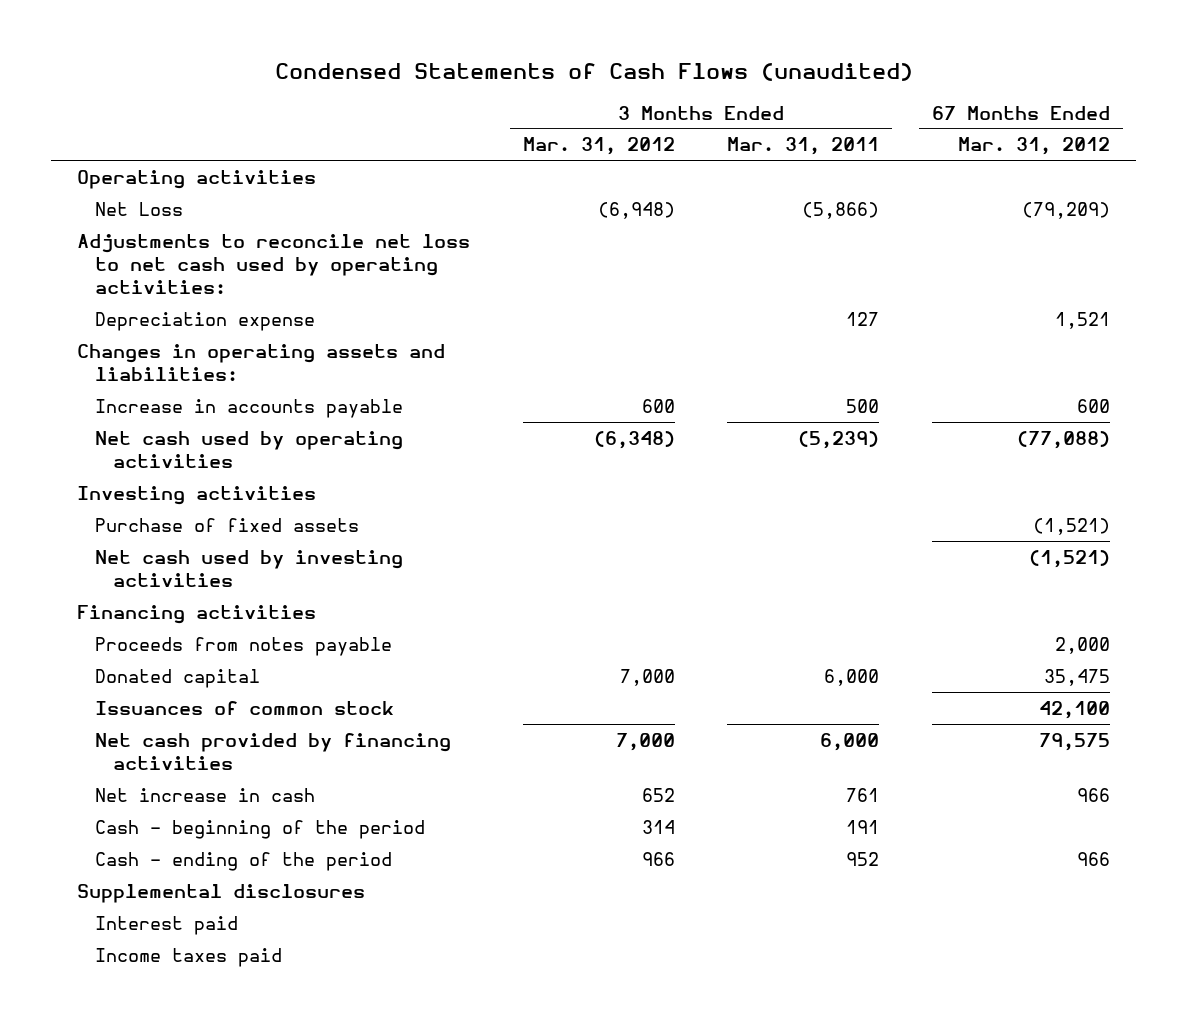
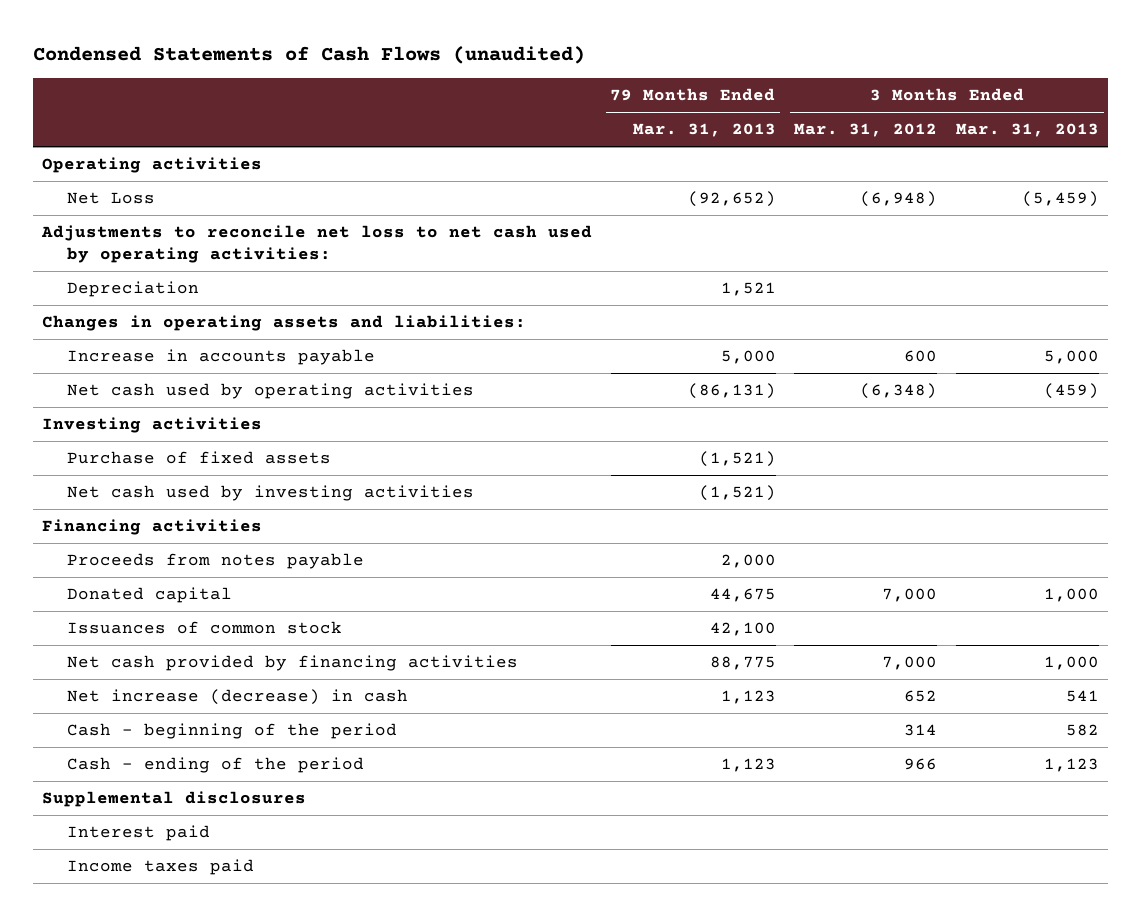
- | 3 Months Ended Mar. 31, 2012 | 3 Months Ended Mar. 31, 2011 | 67 Months Ended Mar. 31, 2012
+ | 79 Months Ended Mar. 31, 2013 | 3 Months Ended Mar. 31, 2012 | 3 Months Ended Mar. 31, 2013
- Depreciation expense | | 127 | 1,521
+ Depreciation | 1,521 | |
- Net increase in cash | 652 | 761 | 966
+ Net increase (decrease) in cash | 1,123 | 652 | 541

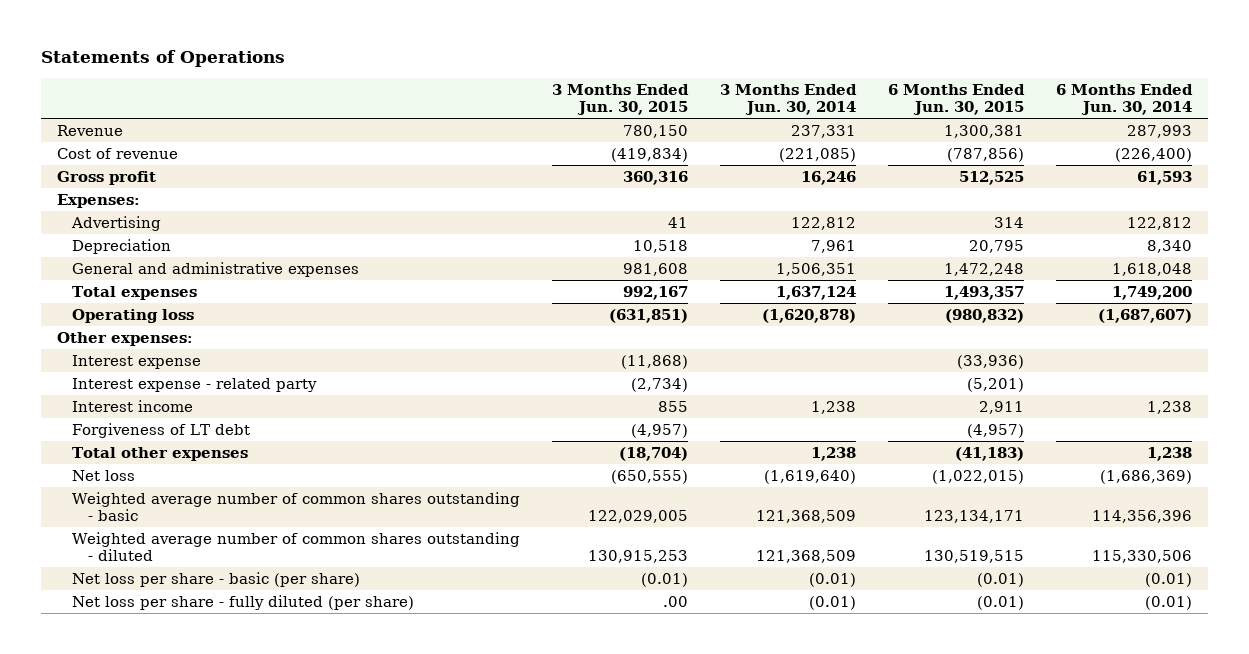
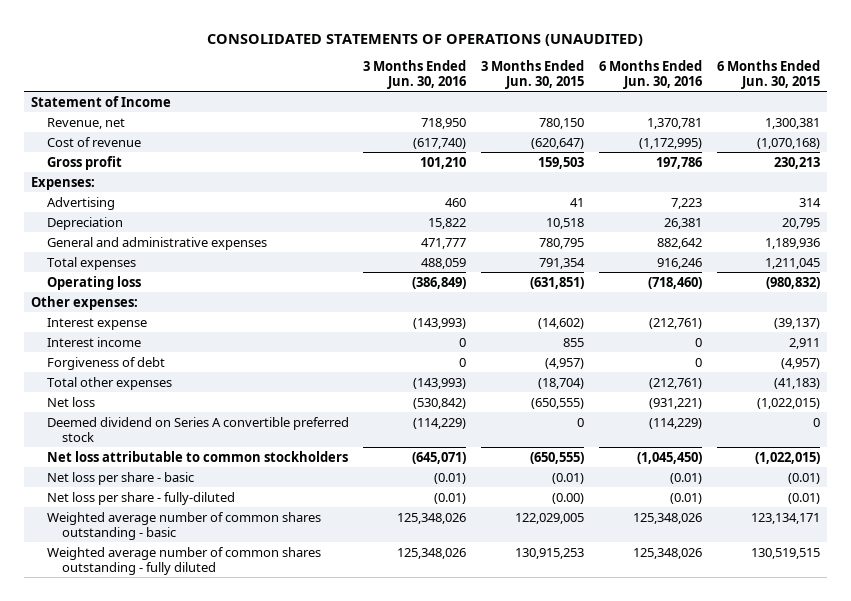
- Statements of Operations
+ CONSOLIDATED STATEMENTS OF OPERATIONS (UNAUDITED)
- | 3 Months Ended Jun. 30, 2015 | 3 Months Ended Jun. 30, 2014 | 6 Months Ended Jun. 30, 2015 | 6 Months Ended Jun. 30, 2014
+ | 3 Months Ended Jun. 30, 2016 | 3 Months Ended Jun. 30, 2015 | 6 Months Ended Jun. 30, 2016 | 6 Months Ended Jun. 30, 2015
- Revenue | 780,150 | 237,331 | 1,300,381 | 287,993
- Cost of revenue | (419,834) | (221,085) | (787,856) | (226,400)
- Gross profit | 360,316 | 16,246 | 512,525 | 61,593
+ Statement of Income
+ Revenue, net | 718,950 | 780,150 | 1,370,781 | 1,300,381
+ Cost of revenue | (617,740) | (620,647) | (1,172,995) | (1,070,168)
+ Gross profit | 101,210 | 159,503 | 197,786 | 230,213
- General and administrative expenses | 981,608 | 1,506,351 | 1,472,248 | 1,618,048
- Total expenses | 992,167 | 1,637,124 | 1,493,357 | 1,749,200
+ General and administrative expenses | 471,777 | 780,795 | 882,642 | 1,189,936
+ Total expenses | 488,059 | 791,354 | 916,246 | 1,211,045
- Interest expense | (11,868) | | (33,936) |
- Interest expense - related party | (2,734) | | (5,201) |
+ Interest expense | (143,993) | (14,602) | (212,761) | (39,137)
- Forgiveness of LT debt | (4,957) | | (4,957) |
+ Forgiveness of debt | 0 | (4,957) | 0 | (4,957)
+ Deemed dividend on Series A convertible preferred stock | (114,229) | 0 | (114,229) | 0
+ Net loss attributable to common stockholders | (645,071) | (650,555) | (1,045,450) | (1,022,015)
+ Net loss per share - basic | (0.01) | (0.01) | (0.01) | (0.01)
+ Net loss per share - fully-diluted | (0.01) | (0.00) | (0.01) | (0.01)
- Weighted average number of common shares outstanding - diluted | 130,915,253 | 121,368,509 | 130,519,515 | 115,330,506
- Net loss per share - basic (per share) | (0.01) | (0.01) | (0.01) | (0.01)
- Net loss per share - fully diluted (per share) | .00 | (0.01) | (0.01) | (0.01)
+ Weighted average number of common shares outstanding - fully diluted | 125,348,026 | 130,915,253 | 125,348,026 | 130,519,515

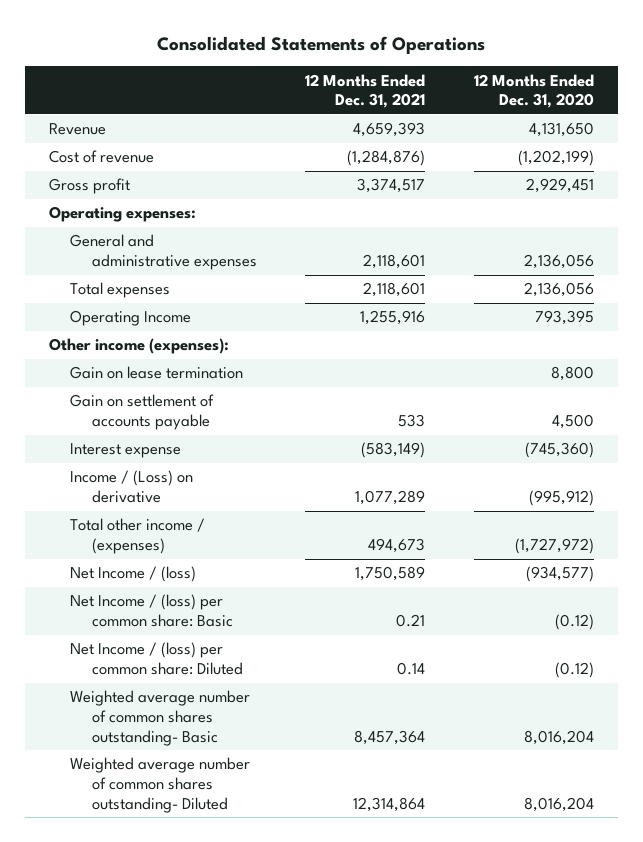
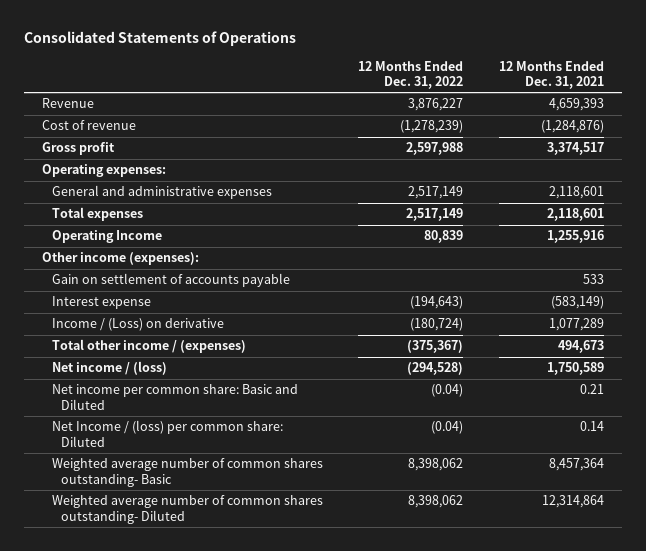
- | 12 Months Ended Dec. 31, 2021 | 12 Months Ended Dec. 31, 2020
+ | 12 Months Ended Dec. 31, 2022 | 12 Months Ended Dec. 31, 2021
- Gain on lease termination | | 8,800
- Net Income / (loss) | 1,750,589 | (934,577)
- Net Income / (loss) per common share: Basic | 0.21 | (0.12)
+ Net income / (loss) | (294,528) | 1,750,589
+ Net income per common share: Basic and Diluted | (0.04) | 0.21

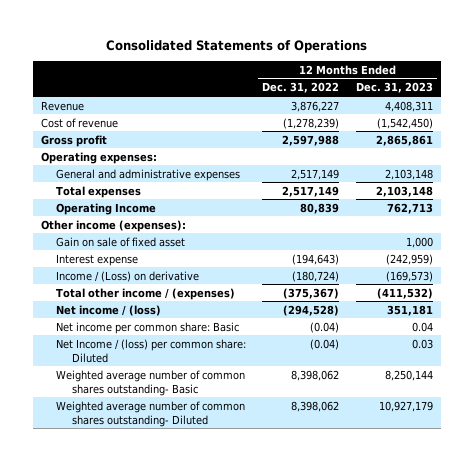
- | 12 Months Ended Dec. 31, 2022 | 12 Months Ended Dec. 31, 2021
+ | 12 Months Ended Dec. 31, 2022 | 12 Months Ended Dec. 31, 2023
- Gain on settlement of accounts payable | | 533
+ Gain on sale of fixed asset | | 1,000
- Net income per common share: Basic and Diluted | (0.04) | 0.21
+ Net income per common share: Basic | (0.04) | 0.04

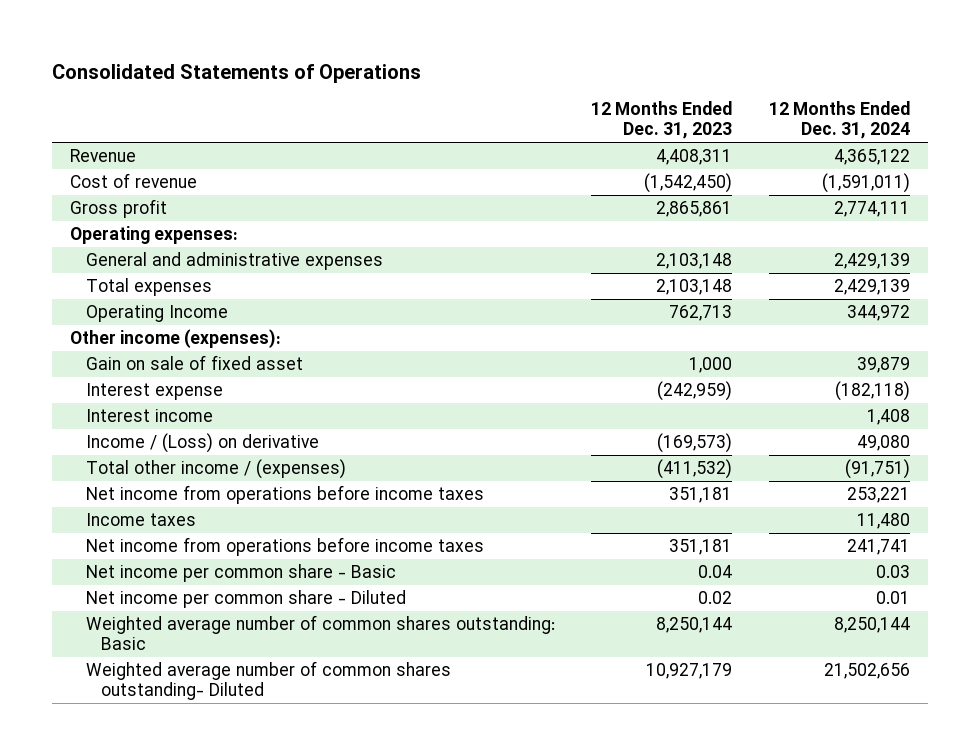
- | 12 Months Ended Dec. 31, 2022 | 12 Months Ended Dec. 31, 2023
+ | 12 Months Ended Dec. 31, 2023 | 12 Months Ended Dec. 31, 2024
+ Interest income | | 1,408
- Net income / (loss) | (294,528) | 351,181
- Net income per common share: Basic | (0.04) | 0.04
- Net Income / (loss) per common share: Diluted | (0.04) | 0.03
- Weighted average number of common shares outstanding- Basic | 8,398,062 | 8,250,144
+ Net income from operations before income taxes | 351,181 | 253,221
+ Income taxes | | 11,480
+ Net income from operations before income taxes | 351,181 | 241,741
+ Net income per common share - Basic | 0.04 | 0.03
+ Net income per common share - Diluted | 0.02 | 0.01
+ Weighted average number of common shares outstanding: Basic | 8,250,144 | 8,250,144

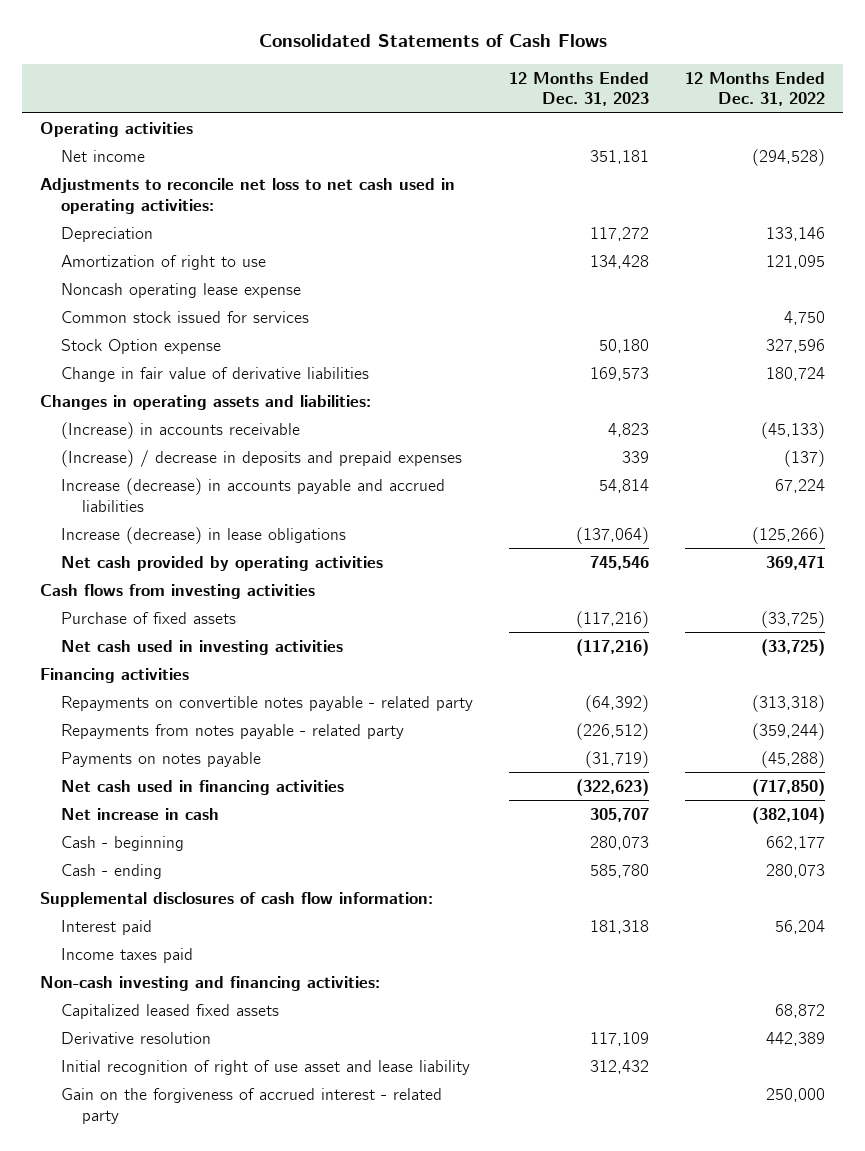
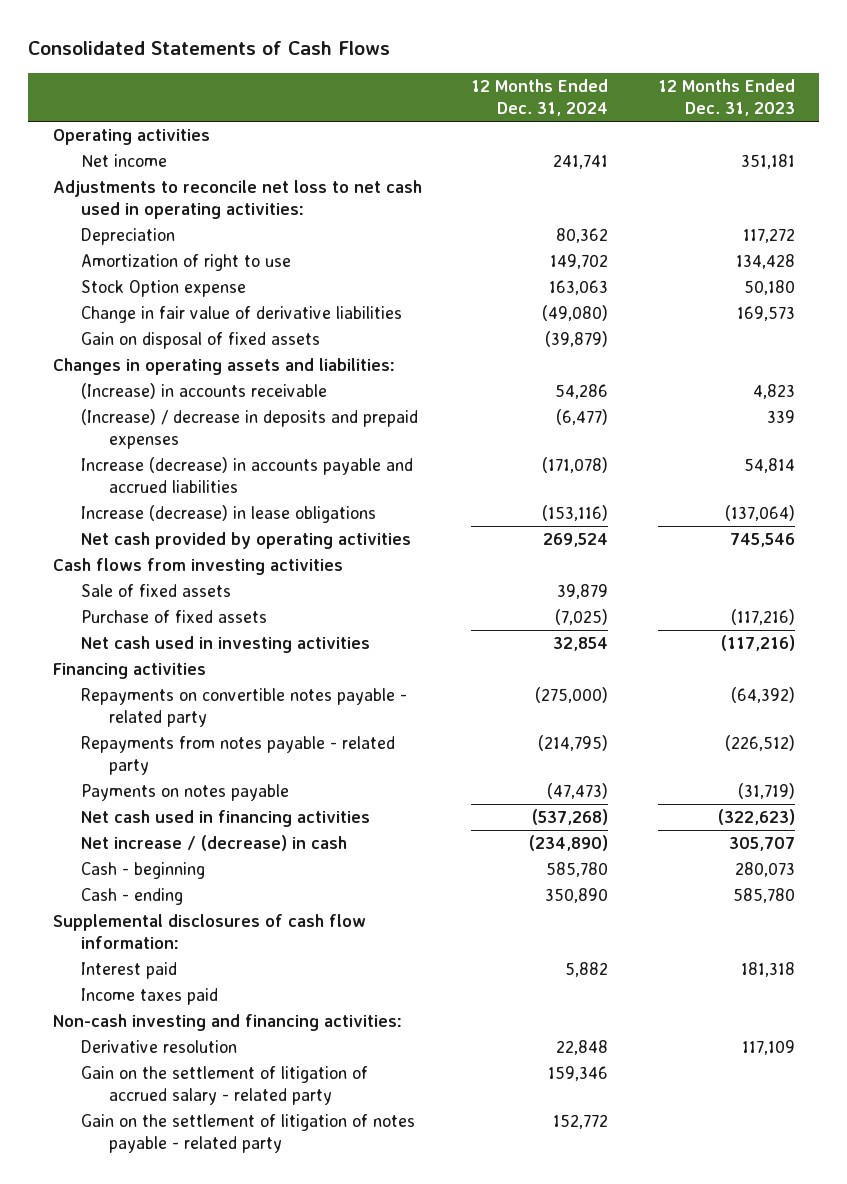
- | 12 Months Ended Dec. 31, 2023 | 12 Months Ended Dec. 31, 2022
+ | 12 Months Ended Dec. 31, 2024 | 12 Months Ended Dec. 31, 2023
- Noncash operating lease expense
- Common stock issued for services | | 4,750
+ Gain on disposal of fixed assets | (39,879) |
+ Sale of fixed assets | 39,879 |
- Net increase in cash | 305,707 | (382,104)
+ Net increase / (decrease) in cash | (234,890) | 305,707
- Capitalized leased fixed assets | | 68,872
- Initial recognition of right of use asset and lease liability | 312,432 |
- Gain on the forgiveness of accrued interest - related party | | 250,000
+ Gain on the settlement of litigation of accrued salary - related party | 159,346 |
+ Gain on the settlement of litigation of notes payable - related party | 152,772 |

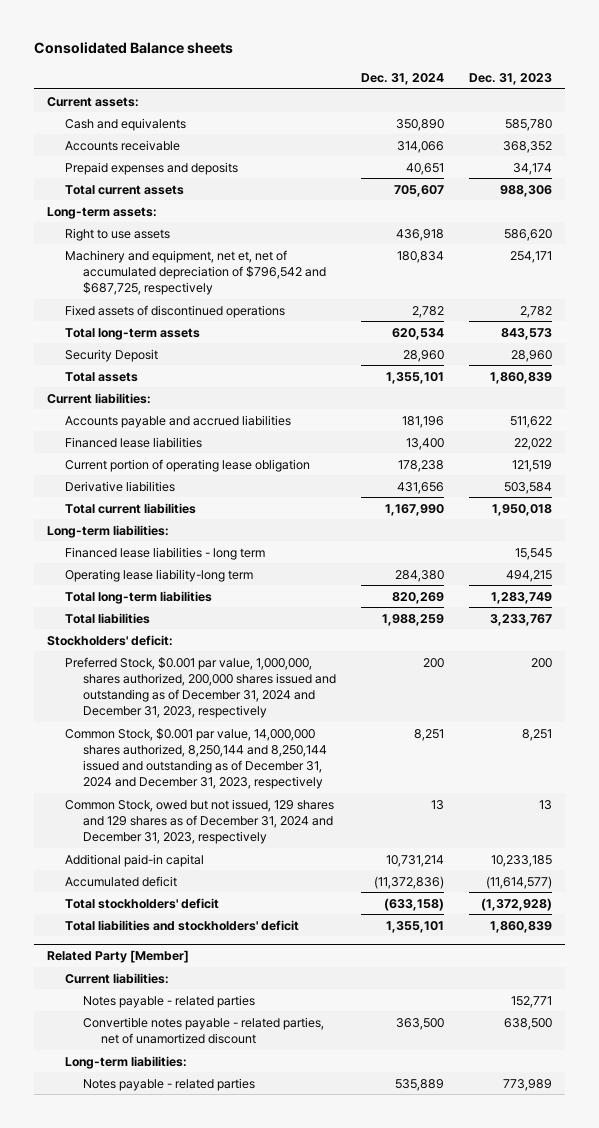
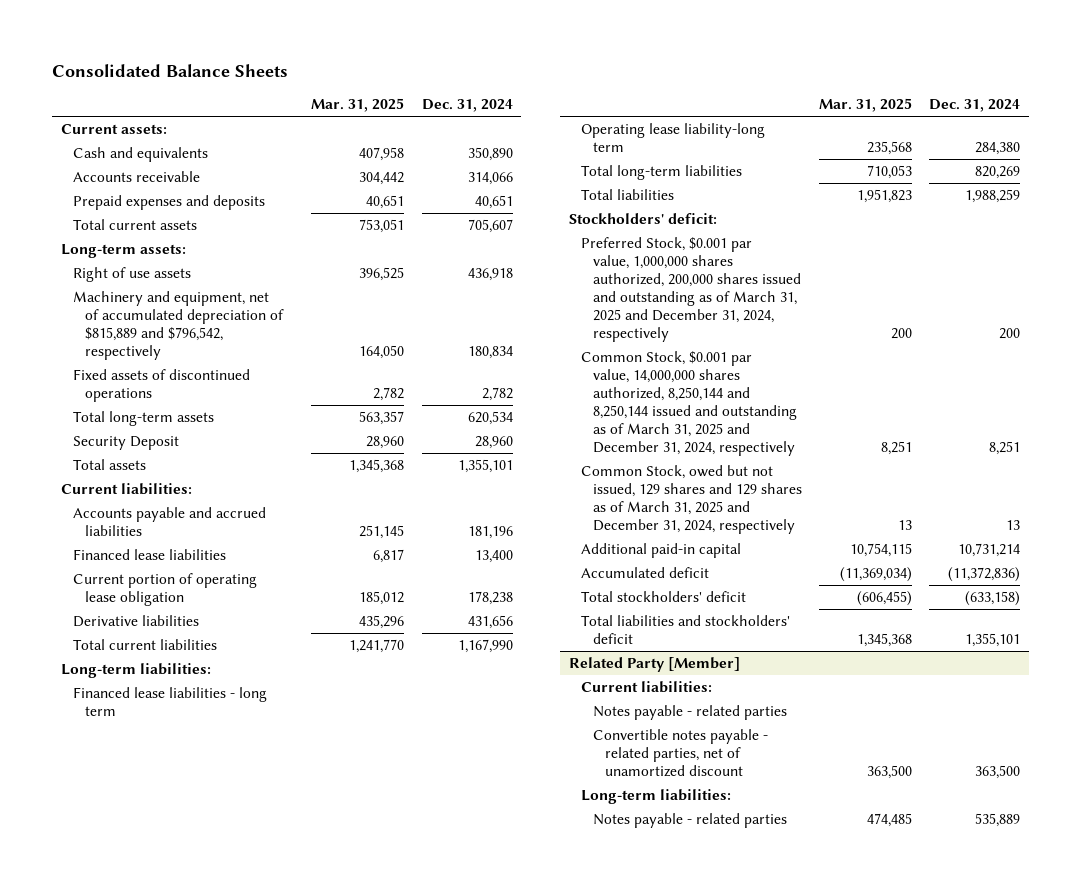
- Consolidated Balance sheets
+ Consolidated Balance Sheets
- | Dec. 31, 2024 | Dec. 31, 2023
+ | Mar. 31, 2025 | Dec. 31, 2024
- Right to use assets | 436,918 | 586,620
- Machinery and equipment, net et, net of accumulated depreciation of $796,542 and $687,725, respectively | 180,834 | 254,171
+ Right of use assets | 396,525 | 436,918
+ Machinery and equipment, net of accumulated depreciation of $815,889 and $796,542, respectively | 164,050 | 180,834
- Preferred Stock, $0.001 par value, 1,000,000, shares authorized, 200,000 shares issued and outstanding as of December 31, 2024 and December 31, 2023, respectively | 200 | 200
- Common Stock, $0.001 par value, 14,000,000 shares authorized, 8,250,144 and 8,250,144 issued and outstanding as of December 31, 2024 and December 31, 2023, respectively | 8,251 | 8,251
- Common Stock, owed but not issued, 129 shares and 129 shares as of December 31, 2024 and December 31, 2023, respectively | 13 | 13
+ Preferred Stock, $0.001 par value, 1,000,000 shares authorized, 200,000 shares issued and outstanding as of March 31, 2025 and December 31, 2024, respectively | 200 | 200
+ Common Stock, $0.001 par value, 14,000,000 shares authorized, 8,250,144 and 8,250,144 issued and outstanding as of March 31, 2025 and December 31, 2024, respectively | 8,251 | 8,251
+ Common Stock, owed but not issued, 129 shares and 129 shares as of March 31, 2025 and December 31, 2024, respectively | 13 | 13

